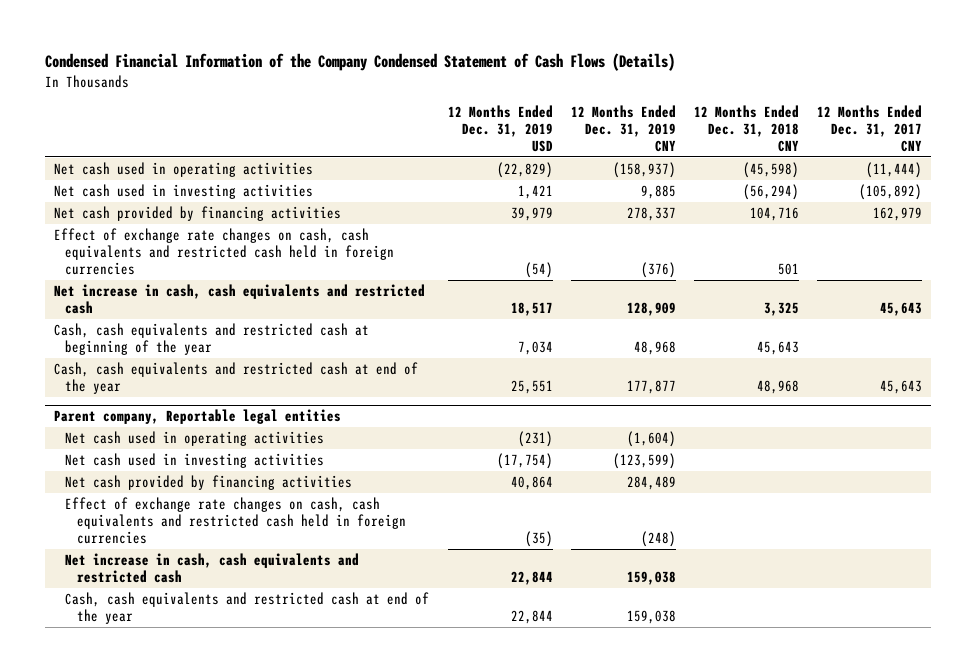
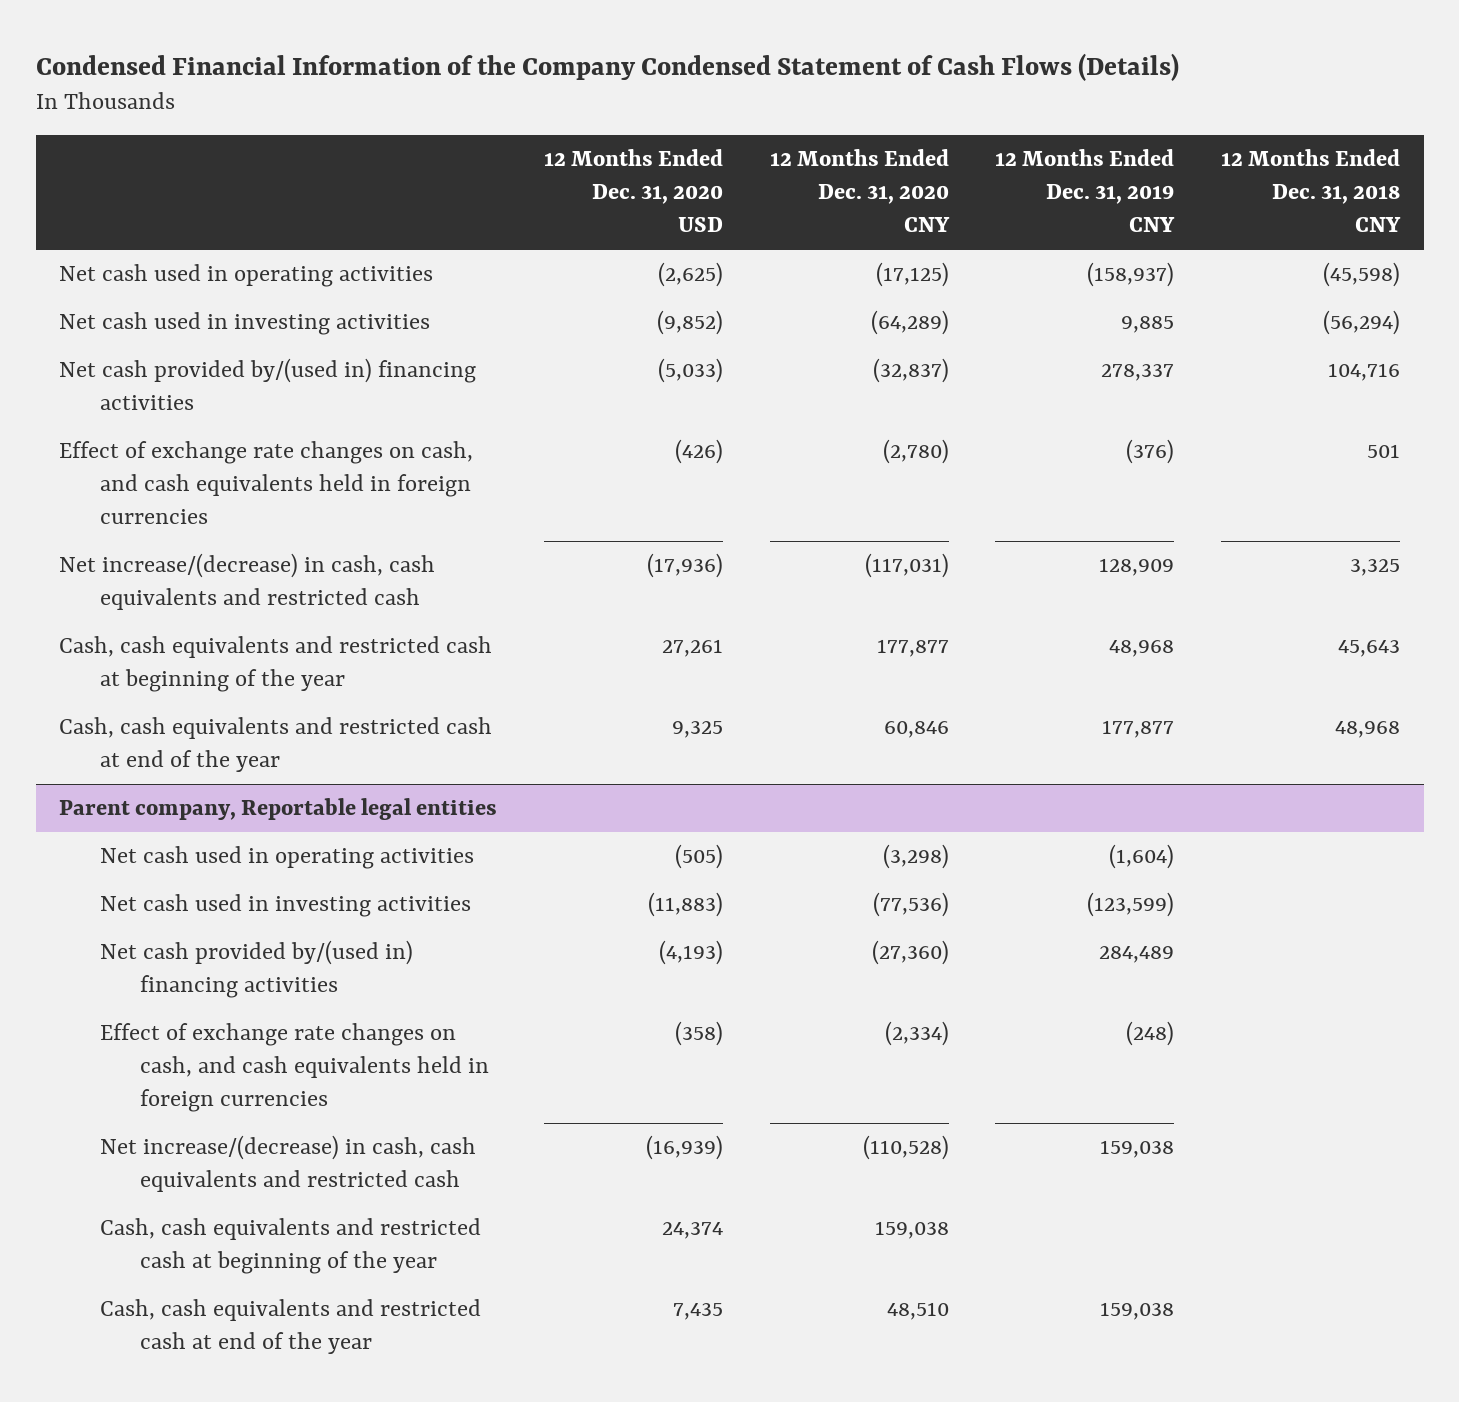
- | 12 Months Ended Dec. 31, 2019 USD | 12 Months Ended Dec. 31, 2019 CNY | 12 Months Ended Dec. 31, 2018 CNY | 12 Months Ended Dec. 31, 2017 CNY
+ | 12 Months Ended Dec. 31, 2020 USD | 12 Months Ended Dec. 31, 2020 CNY | 12 Months Ended Dec. 31, 2019 CNY | 12 Months Ended Dec. 31, 2018 CNY
- Net cash provided by financing activities | 39,979 | 278,337 | 104,716 | 162,979
- Effect of exchange rate changes on cash, cash equivalents and restricted cash held in foreign currencies | (54) | (376) | 501 |
- Net increase in cash, cash equivalents and restricted cash | 18,517 | 128,909 | 3,325 | 45,643
+ Net cash provided by/(used in) financing activities | (5,033) | (32,837) | 278,337 | 104,716
+ Effect of exchange rate changes on cash, and cash equivalents held in foreign currencies | (426) | (2,780) | (376) | 501
+ Net increase/(decrease) in cash, cash equivalents and restricted cash | (17,936) | (117,031) | 128,909 | 3,325
@ Parent company, Reportable legal entities
- Net cash provided by financing activities | 40,864 | 284,489 | |
- Effect of exchange rate changes on cash, cash equivalents and restricted cash held in foreign currencies | (35) | (248) | |
- Net increase in cash, cash equivalents and restricted cash | 22,844 | 159,038 | |
+ Net cash provided by/(used in) financing activities | (4,193) | (27,360) | 284,489 |
+ Effect of exchange rate changes on cash, and cash equivalents held in foreign currencies | (358) | (2,334) | (248) |
+ Net increase/(decrease) in cash, cash equivalents and restricted cash | (16,939) | (110,528) | 159,038 |
+ Cash, cash equivalents and restricted cash at beginning of the year | 24,374 | 159,038 | |

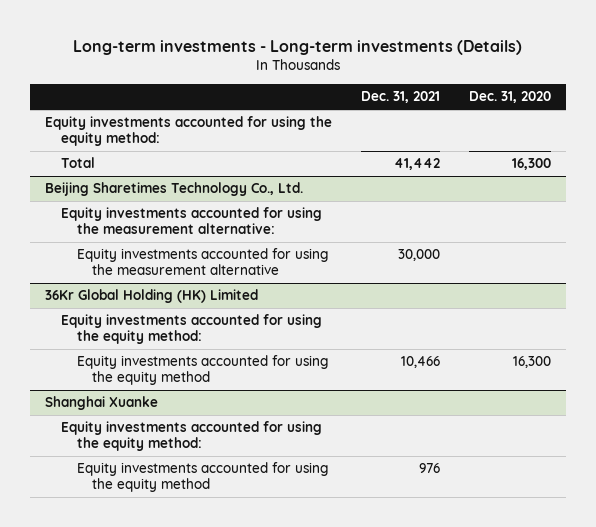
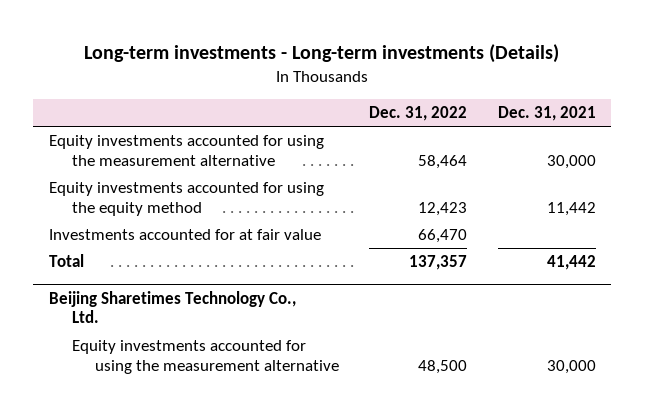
- | Dec. 31, 2021 | Dec. 31, 2020
+ | Dec. 31, 2022 | Dec. 31, 2021
- Equity investments accounted for using the equity method:
+ Equity investments accounted for using the measurement alternative | 58,464 | 30,000
+ Equity investments accounted for using the equity method | 12,423 | 11,442
+ Investments accounted for at fair value | 66,470 |
@ Beijing Sharetimes Technology Co., Ltd.
- Equity investments accounted for using the measurement alternative:
- 36Kr Global Holding (HK) Limited
- Equity investments accounted for using the equity method:
- Equity investments accounted for using the equity method | 10,466 | 16,300
- Shanghai Xuanke
- Equity investments accounted for using the equity method:
- Equity investments accounted for using the equity method | 976 |

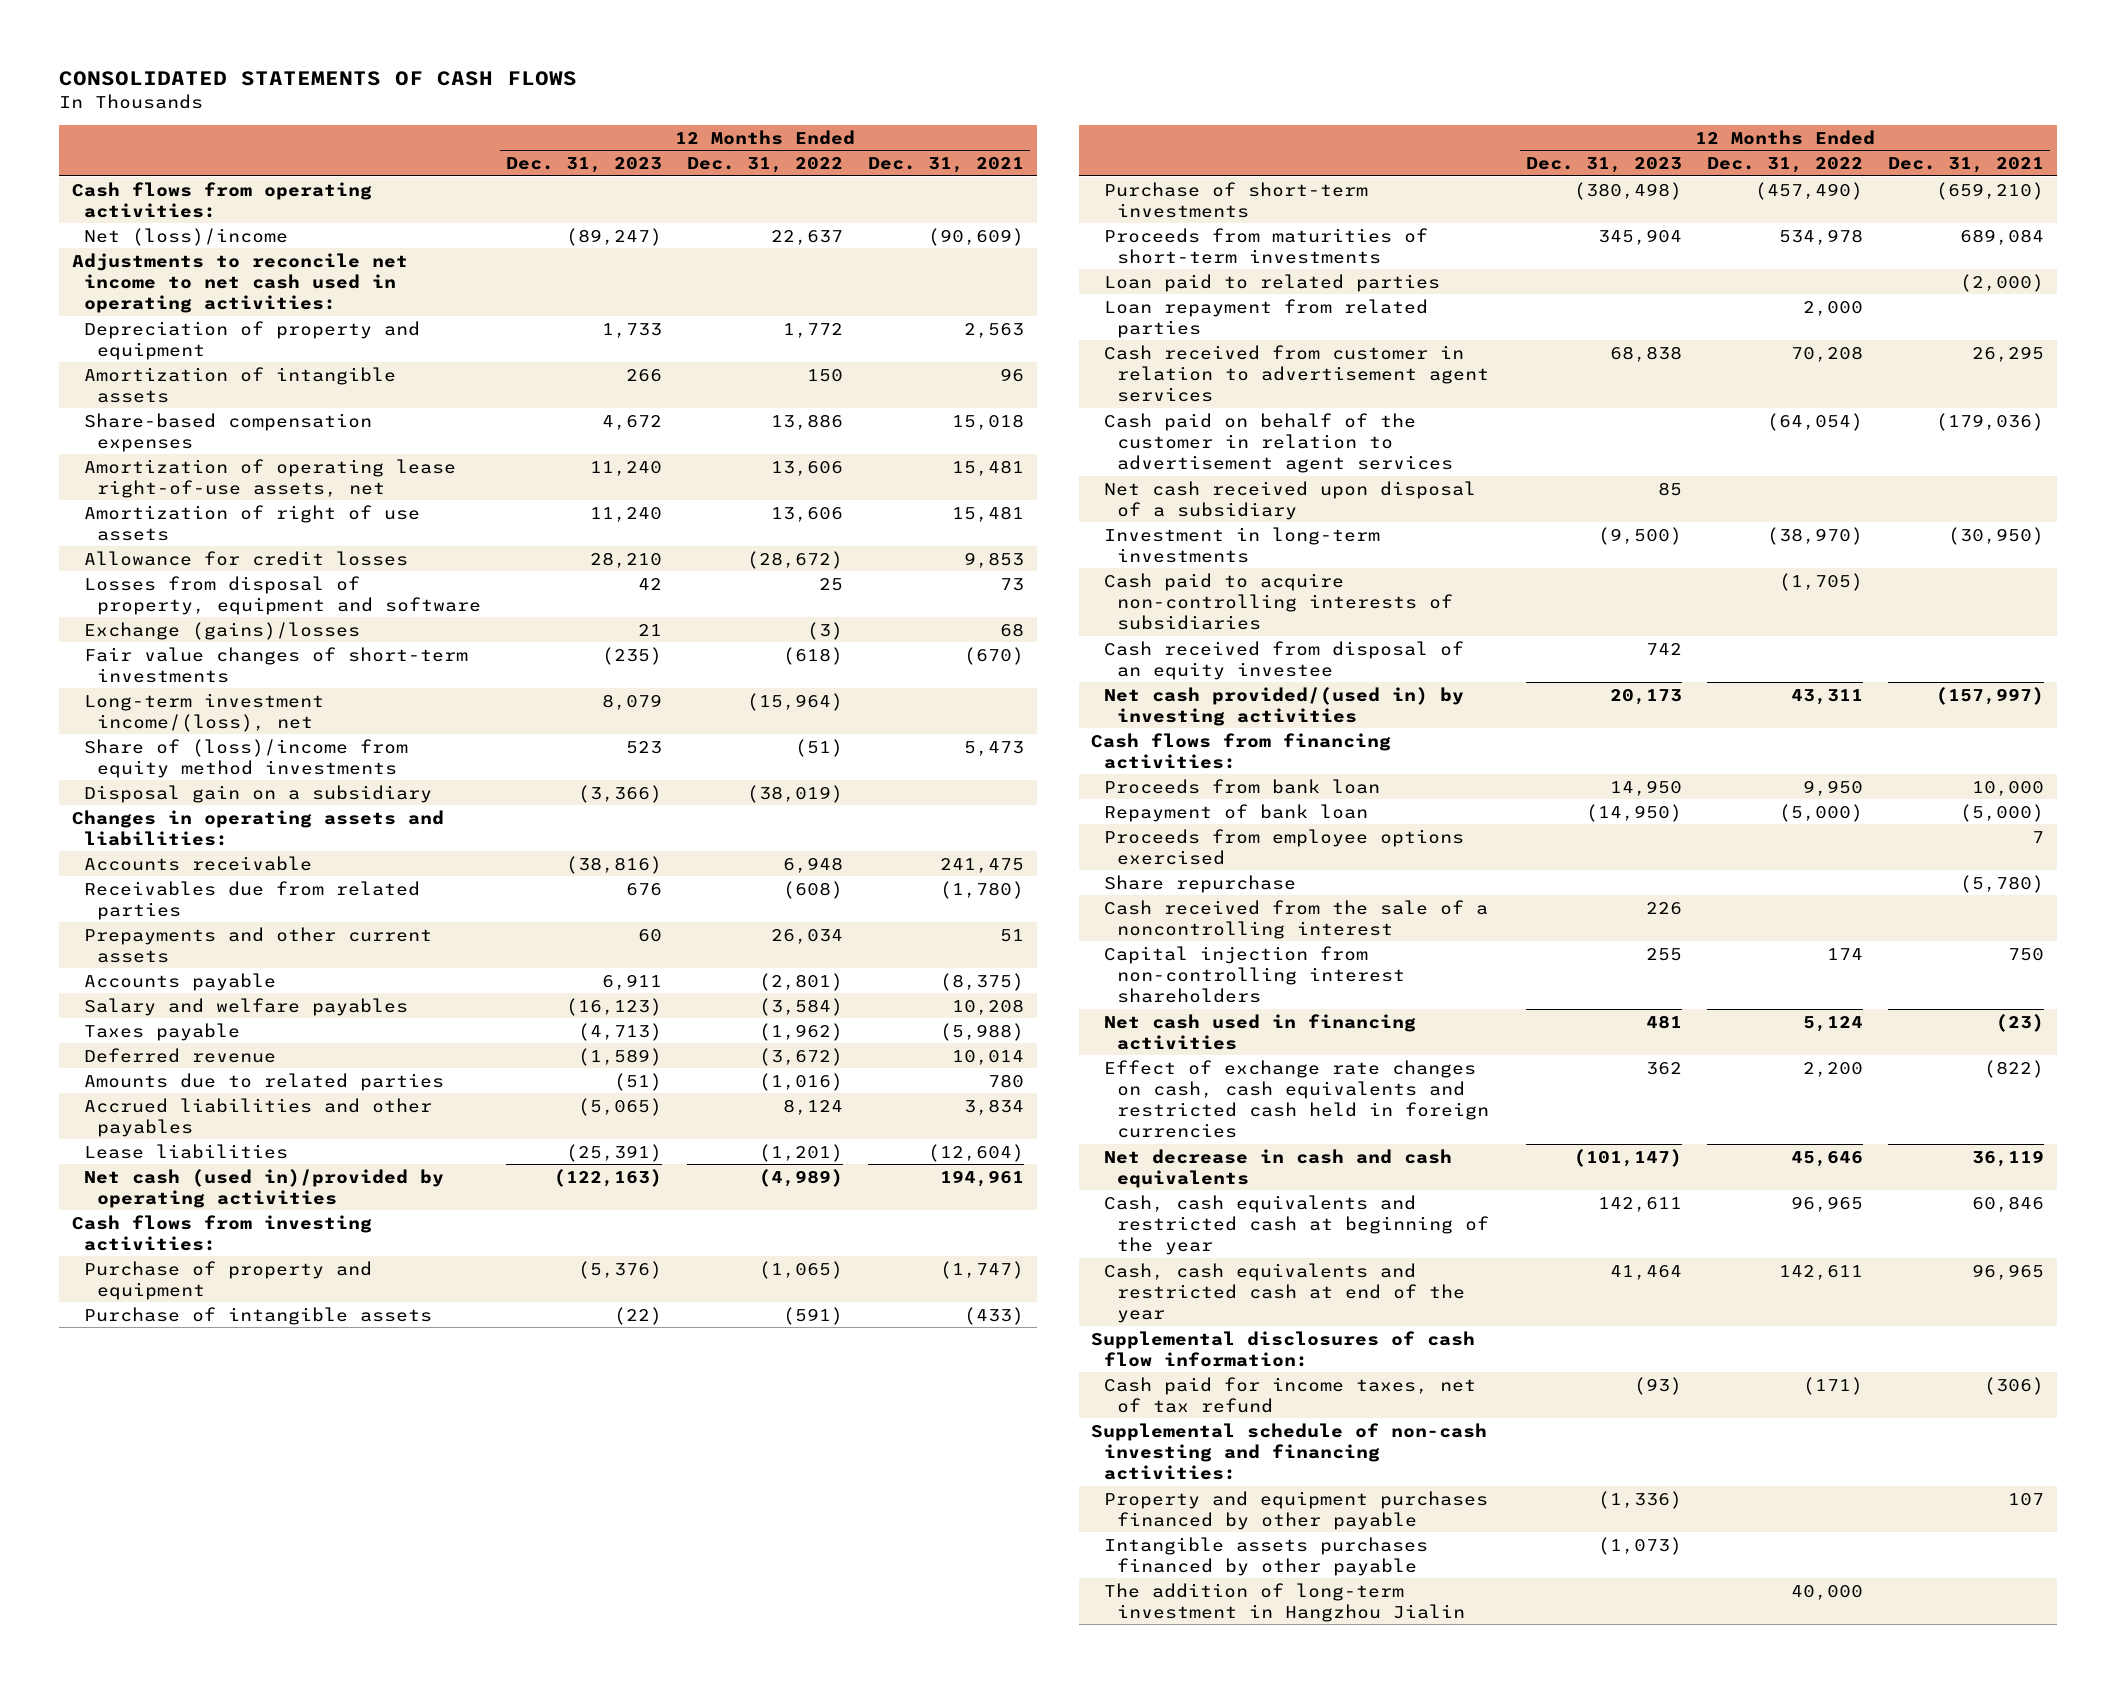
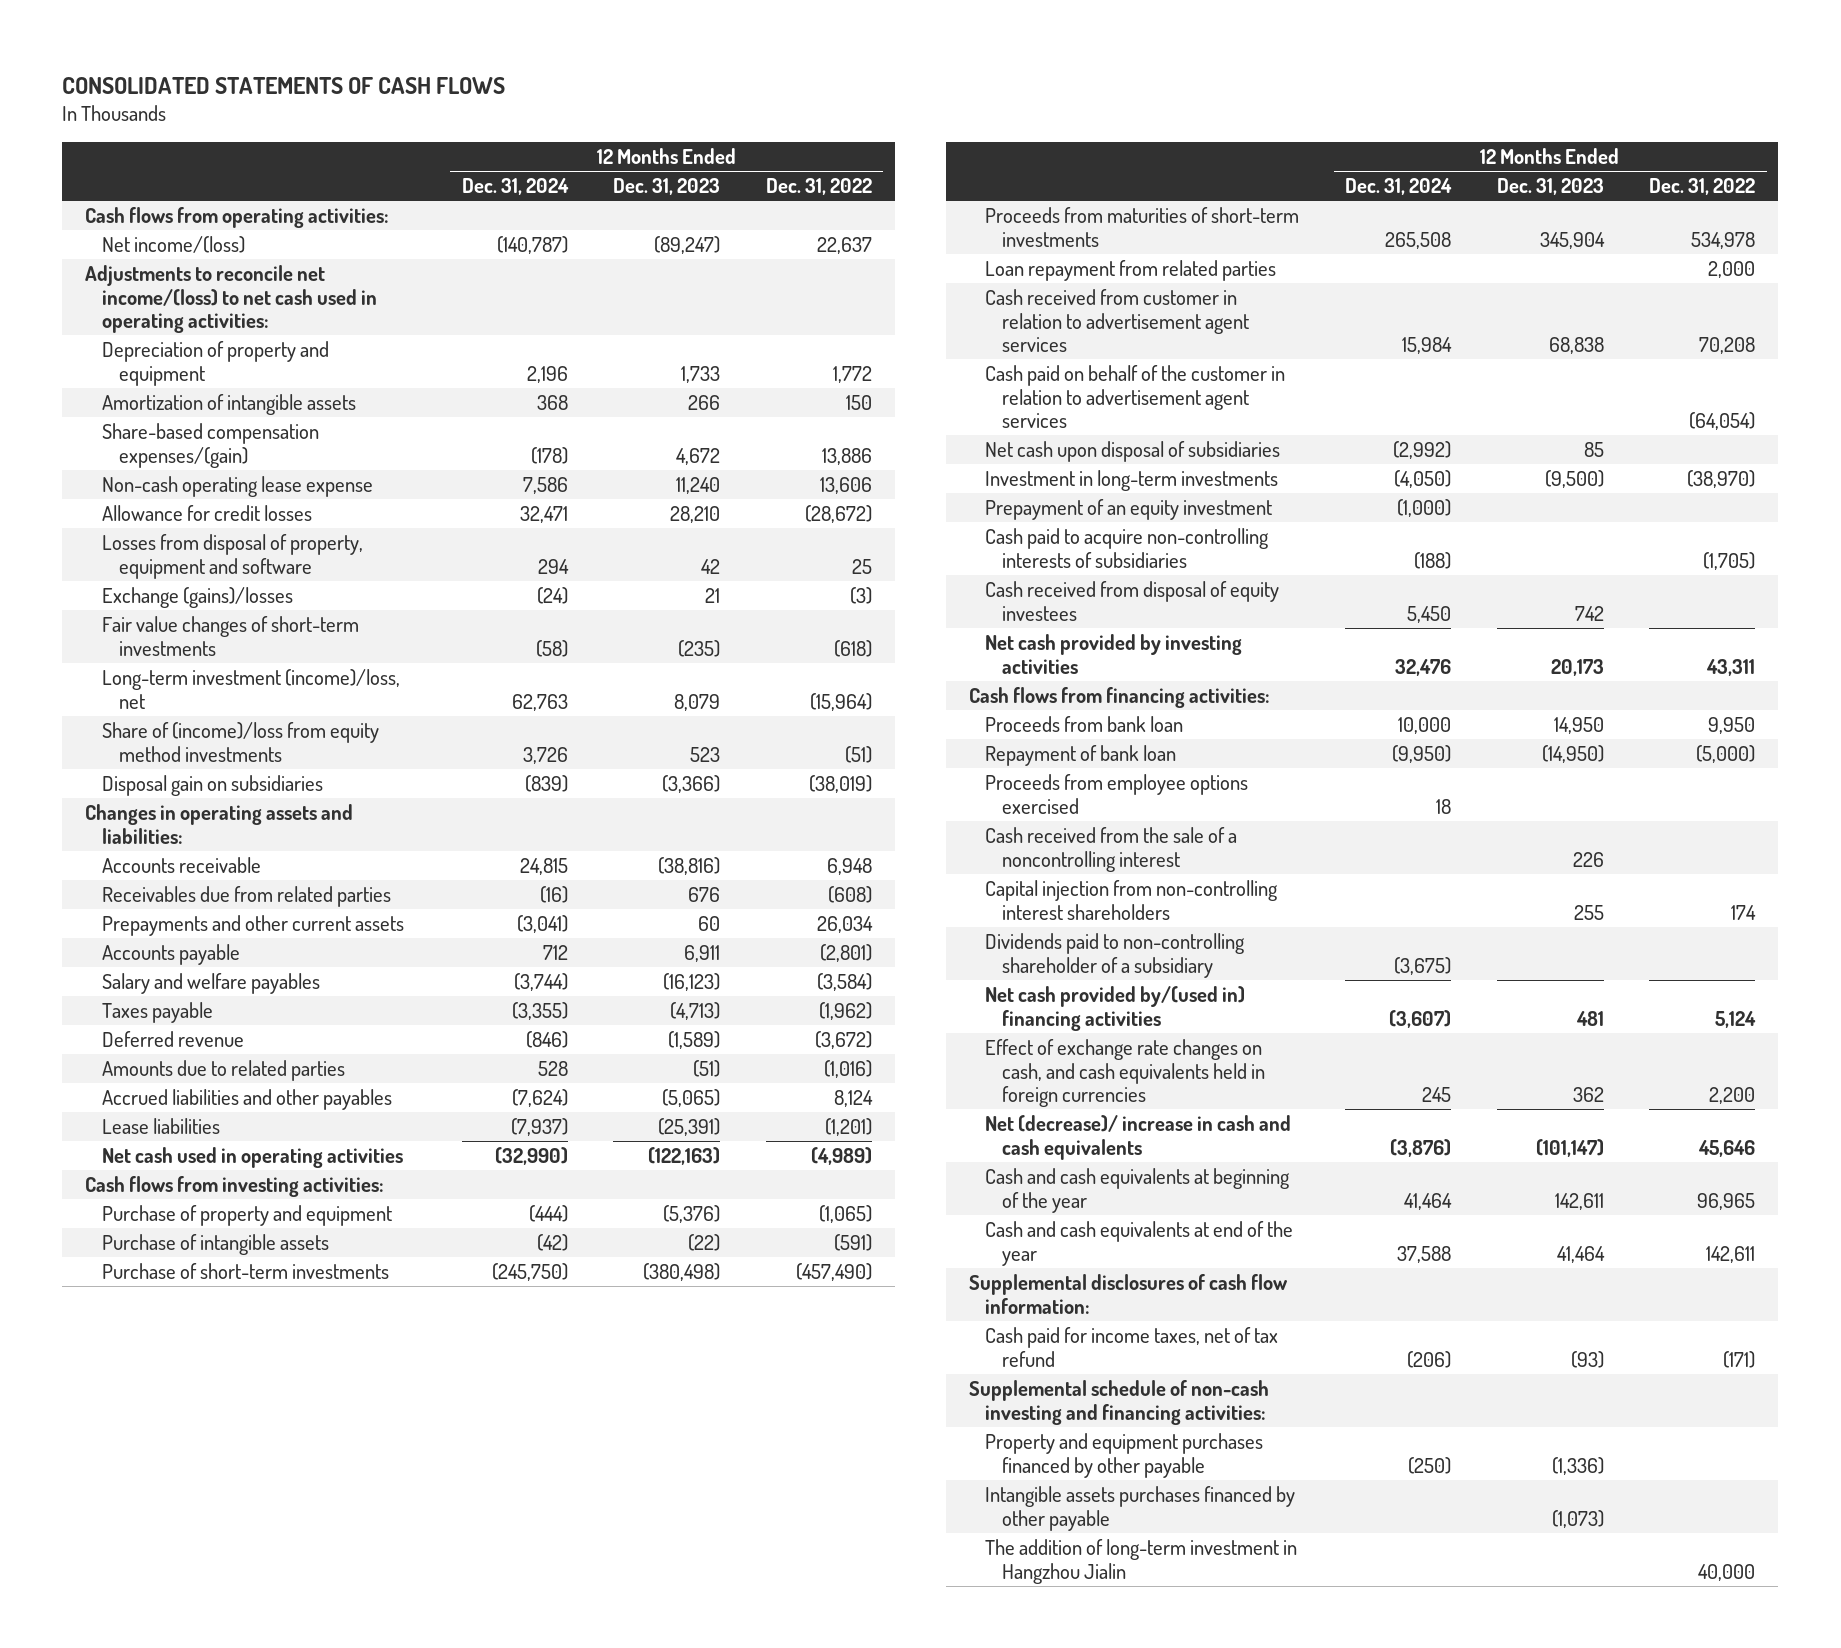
- | 12 Months Ended Dec. 31, 2023 | 12 Months Ended Dec. 31, 2022 | 12 Months Ended Dec. 31, 2021
+ | 12 Months Ended Dec. 31, 2024 | 12 Months Ended Dec. 31, 2023 | 12 Months Ended Dec. 31, 2022
- Net (loss)/income | (89,247) | 22,637 | (90,609)
- Adjustments to reconcile net income to net cash used in operating activities:
+ Net income/(loss) | (140,787) | (89,247) | 22,637
+ Adjustments to reconcile net income/(loss) to net cash used in operating activities:
- Share-based compensation expenses | 4,672 | 13,886 | 15,018
- Amortization of operating lease right-of-use assets, net | 11,240 | 13,606 | 15,481
- Amortization of right of use assets | 11,240 | 13,606 | 15,481
+ Share-based compensation expenses/(gain) | (178) | 4,672 | 13,886
+ Non-cash operating lease expense | 7,586 | 11,240 | 13,606
- Long-term investment income/(loss), net | 8,079 | (15,964) |
- Share of (loss)/income from equity method investments | 523 | (51) | 5,473
- Disposal gain on a subsidiary | (3,366) | (38,019) |
+ Long-term investment (income)/loss, net | 62,763 | 8,079 | (15,964)
+ Share of (income)/loss from equity method investments | 3,726 | 523 | (51)
+ Disposal gain on subsidiaries | (839) | (3,366) | (38,019)
- Net cash (used in)/provided by operating activities | (122,163) | (4,989) | 194,961
+ Net cash used in operating activities | (32,990) | (122,163) | (4,989)
- Loan paid to related parties | | | (2,000)
- Net cash received upon disposal of a subsidiary | 85 | |
+ Net cash upon disposal of subsidiaries | (2,992) | 85 |
+ Prepayment of an equity investment | (1,000) | |
- Cash received from disposal of an equity investee | 742 | |
- Net cash provided/(used in) by investing activities | 20,173 | 43,311 | (157,997)
+ Cash received from disposal of equity investees | 5,450 | 742 |
+ Net cash provided by investing activities | 32,476 | 20,173 | 43,311
- Share repurchase | | | (5,780)
- Net cash used in financing activities | 481 | 5,124 | (23)
- Effect of exchange rate changes on cash, cash equivalents and restricted cash held in foreign currencies | 362 | 2,200 | (822)
- Net decrease in cash and cash equivalents | (101,147) | 45,646 | 36,119
- Cash, cash equivalents and restricted cash at beginning of the year | 142,611 | 96,965 | 60,846
- Cash, cash equivalents and restricted cash at end of the year | 41,464 | 142,611 | 96,965
+ Dividends paid to non-controlling shareholder of a subsidiary | (3,675) | |
+ Net cash provided by/(used in) financing activities | (3,607) | 481 | 5,124
+ Effect of exchange rate changes on cash, and cash equivalents held in foreign currencies | 245 | 362 | 2,200
+ Net (decrease)/ increase in cash and cash equivalents | (3,876) | (101,147) | 45,646
+ Cash and cash equivalents at beginning of the year | 41,464 | 142,611 | 96,965
+ Cash and cash equivalents at end of the year | 37,588 | 41,464 | 142,611

